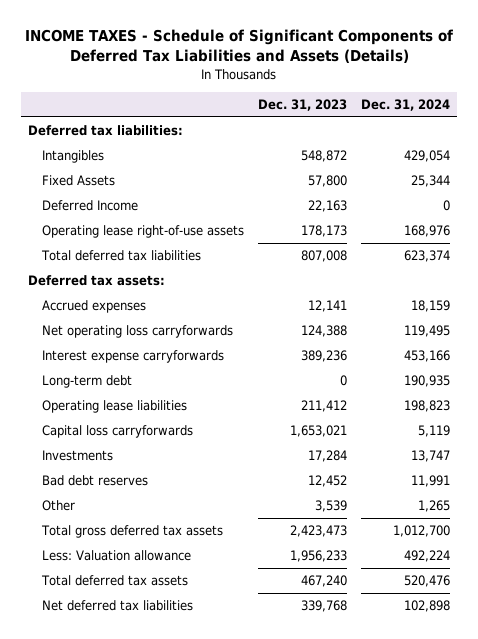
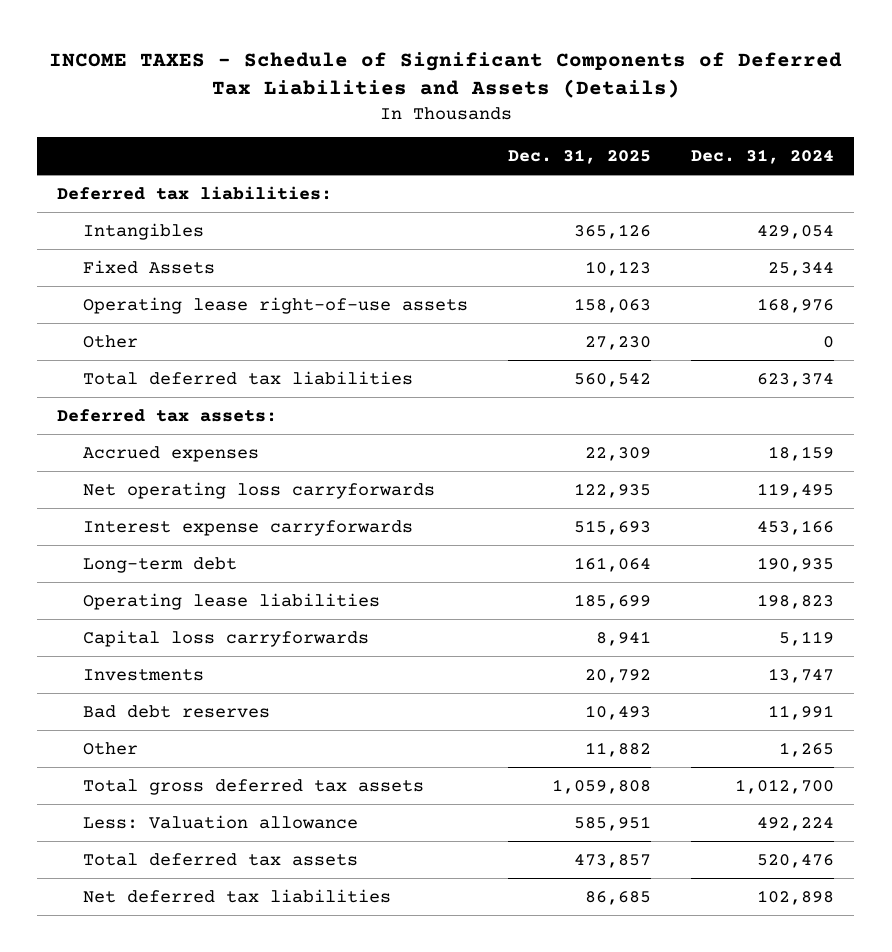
- | Dec. 31, 2023 | Dec. 31, 2024
+ | Dec. 31, 2025 | Dec. 31, 2024
- Deferred Income | 22,163 | 0
+ Other | 27,230 | 0

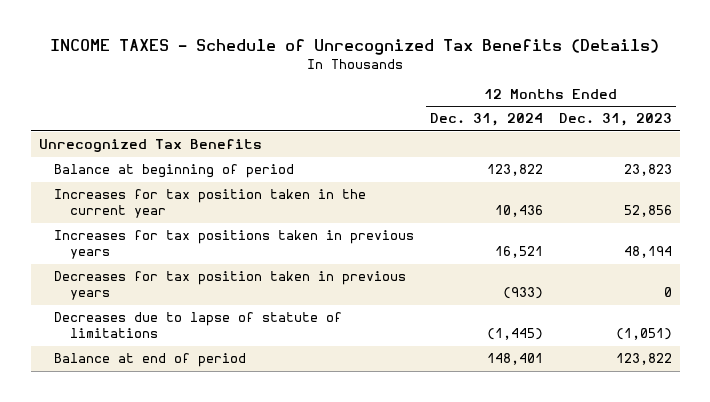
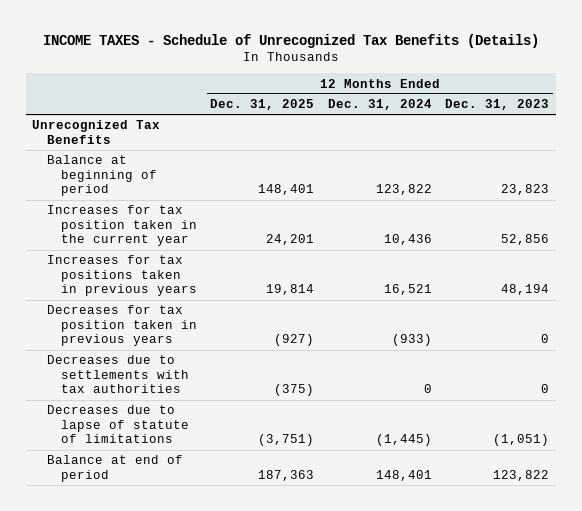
- | 12 Months Ended Dec. 31, 2024 | 12 Months Ended Dec. 31, 2023
+ | 12 Months Ended Dec. 31, 2025 | 12 Months Ended Dec. 31, 2024 | 12 Months Ended Dec. 31, 2023
+ Decreases due to settlements with tax authorities | (375) | 0 | 0

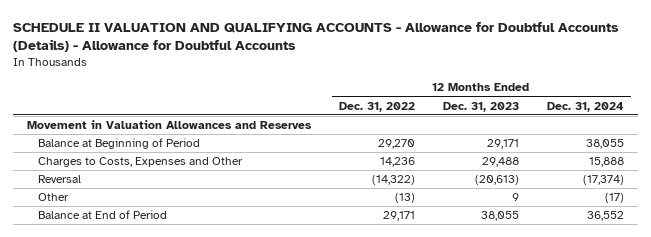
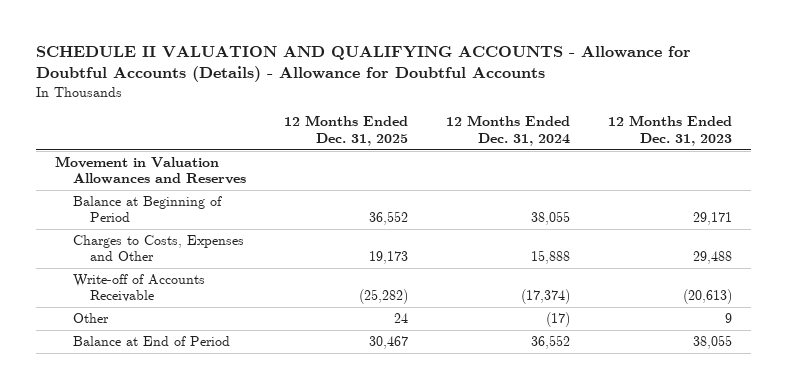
- | 12 Months Ended Dec. 31, 2022 | 12 Months Ended Dec. 31, 2023 | 12 Months Ended Dec. 31, 2024
+ | 12 Months Ended Dec. 31, 2025 | 12 Months Ended Dec. 31, 2024 | 12 Months Ended Dec. 31, 2023
- Reversal | (14,322) | (20,613) | (17,374)
+ Write-off of Accounts Receivable | (25,282) | (17,374) | (20,613)

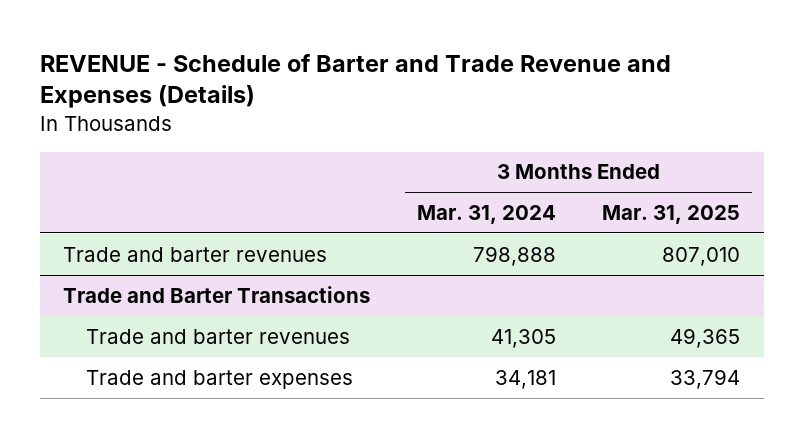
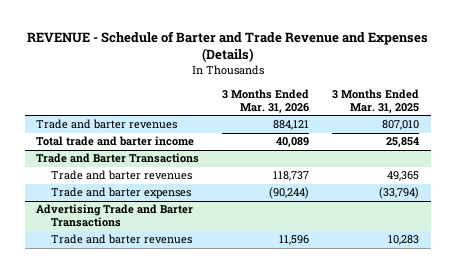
- | 3 Months Ended Mar. 31, 2024 | 3 Months Ended Mar. 31, 2025
+ | 3 Months Ended Mar. 31, 2026 | 3 Months Ended Mar. 31, 2025
+ Total trade and barter income | 40,089 | 25,854
@ Trade and Barter Transactions
- Trade and barter expenses | 34,181 | 33,794
+ Trade and barter expenses | (90,244) | (33,794)
+ Advertising Trade and Barter Transactions
+ Trade and barter revenues | 11,596 | 10,283

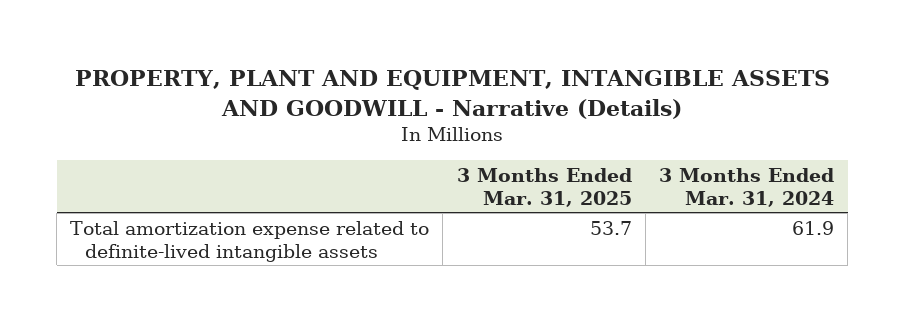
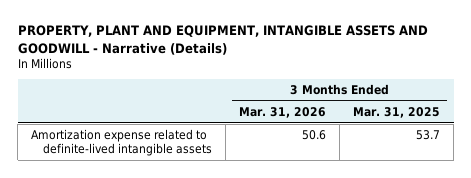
- | 3 Months Ended Mar. 31, 2025 | 3 Months Ended Mar. 31, 2024
+ | 3 Months Ended Mar. 31, 2026 | 3 Months Ended Mar. 31, 2025
- Total amortization expense related to definite-lived intangible assets | 53.7 | 61.9
+ Amortization expense related to definite-lived intangible assets | 50.6 | 53.7

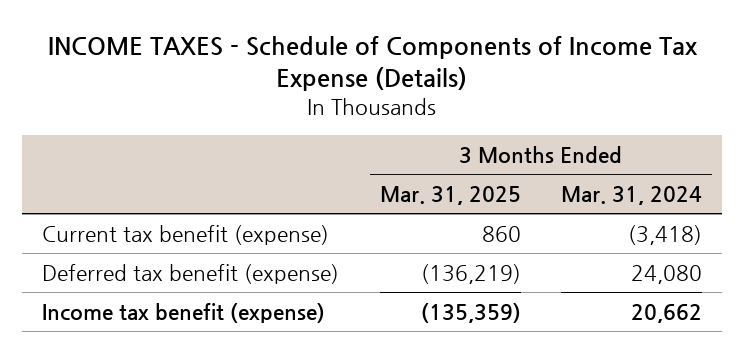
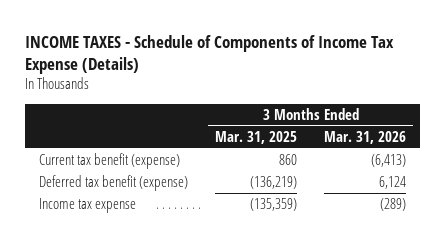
- | 3 Months Ended Mar. 31, 2025 | 3 Months Ended Mar. 31, 2024
+ | 3 Months Ended Mar. 31, 2025 | 3 Months Ended Mar. 31, 2026
- Income tax benefit (expense) | (135,359) | 20,662
+ Income tax expense | (135,359) | (289)

